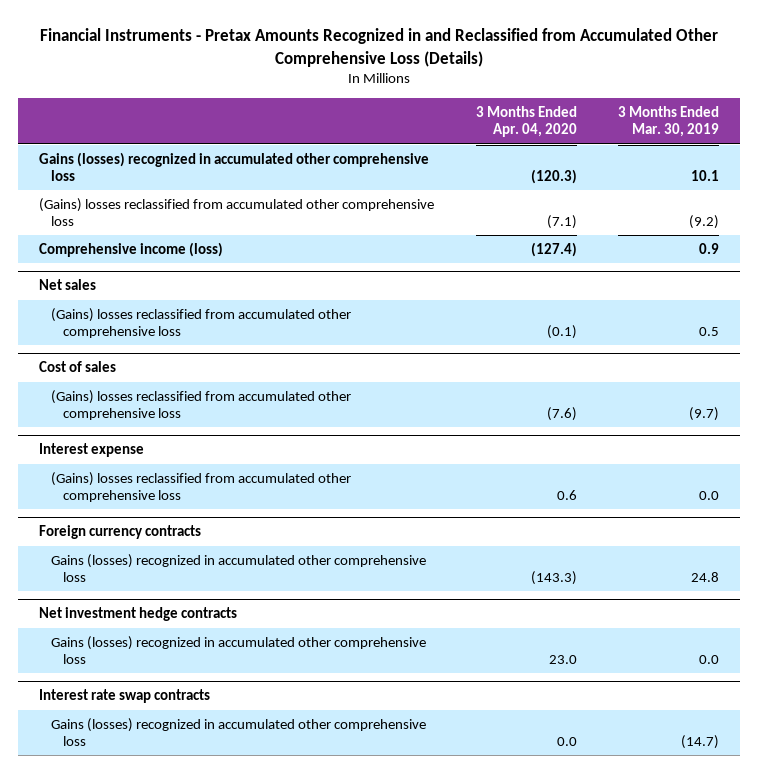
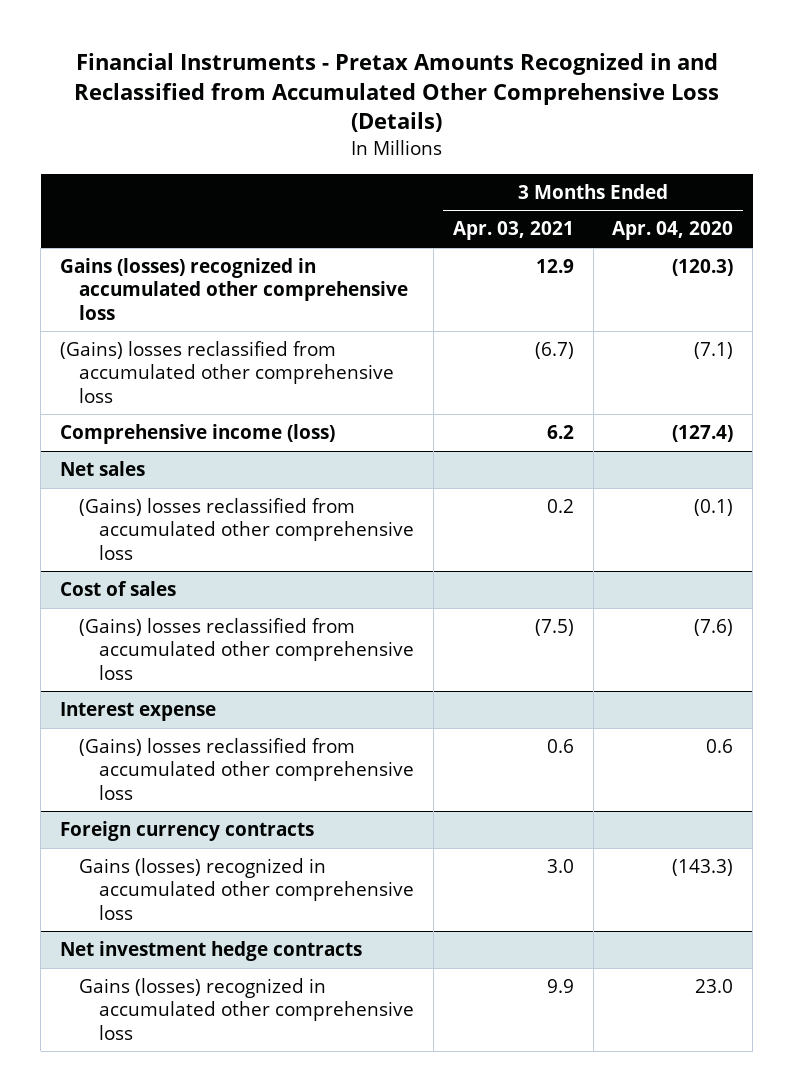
- | 3 Months Ended Apr. 04, 2020 | 3 Months Ended Mar. 30, 2019
+ | 3 Months Ended Apr. 03, 2021 | 3 Months Ended Apr. 04, 2020
- Interest rate swap contracts
- Gains (losses) recognized in accumulated other comprehensive loss | 0.0 | (14.7)

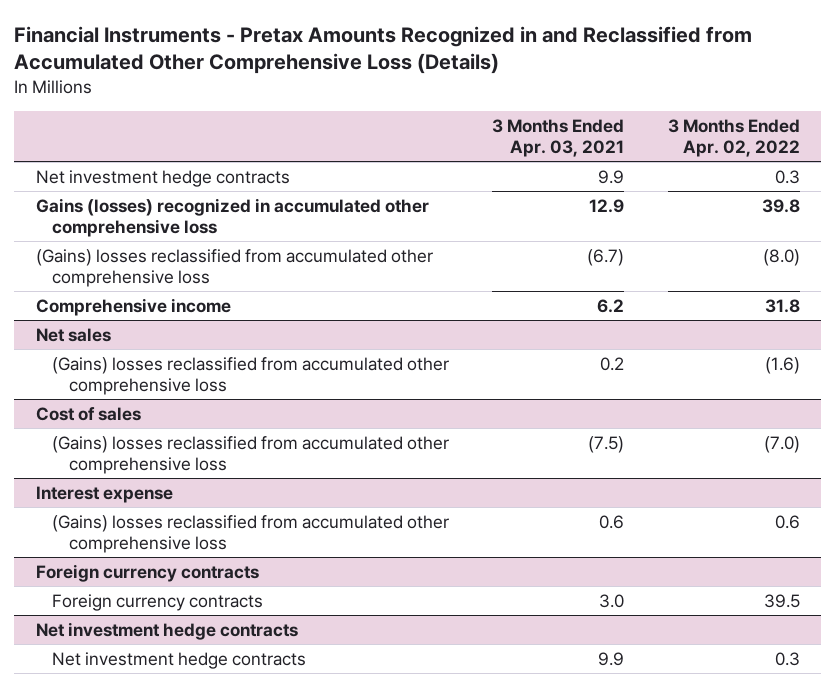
- | 3 Months Ended Apr. 03, 2021 | 3 Months Ended Apr. 04, 2020
+ | 3 Months Ended Apr. 03, 2021 | 3 Months Ended Apr. 02, 2022
+ Net investment hedge contracts | 9.9 | 0.3
- Comprehensive income (loss) | 6.2 | (127.4)
+ Comprehensive income | 6.2 | 31.8
@ Foreign currency contracts
- Gains (losses) recognized in accumulated other comprehensive loss | 3.0 | (143.3)
+ Foreign currency contracts | 3.0 | 39.5
@ Net investment hedge contracts
- Gains (losses) recognized in accumulated other comprehensive loss | 9.9 | 23.0
+ Net investment hedge contracts | 9.9 | 0.3

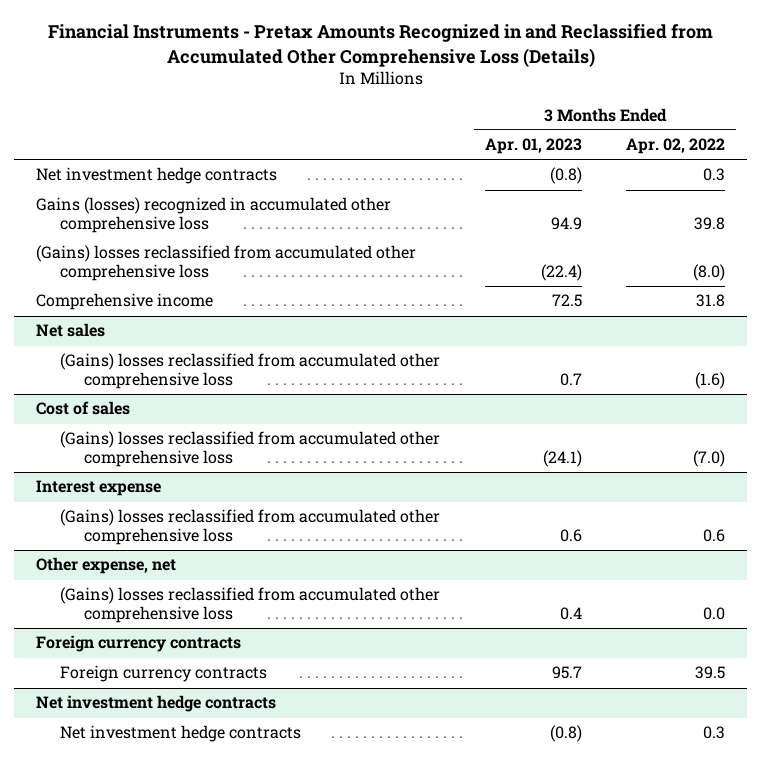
- | 3 Months Ended Apr. 03, 2021 | 3 Months Ended Apr. 02, 2022
+ | 3 Months Ended Apr. 01, 2023 | 3 Months Ended Apr. 02, 2022
+ Other expense, net
+ (Gains) losses reclassified from accumulated other comprehensive loss | 0.4 | 0.0

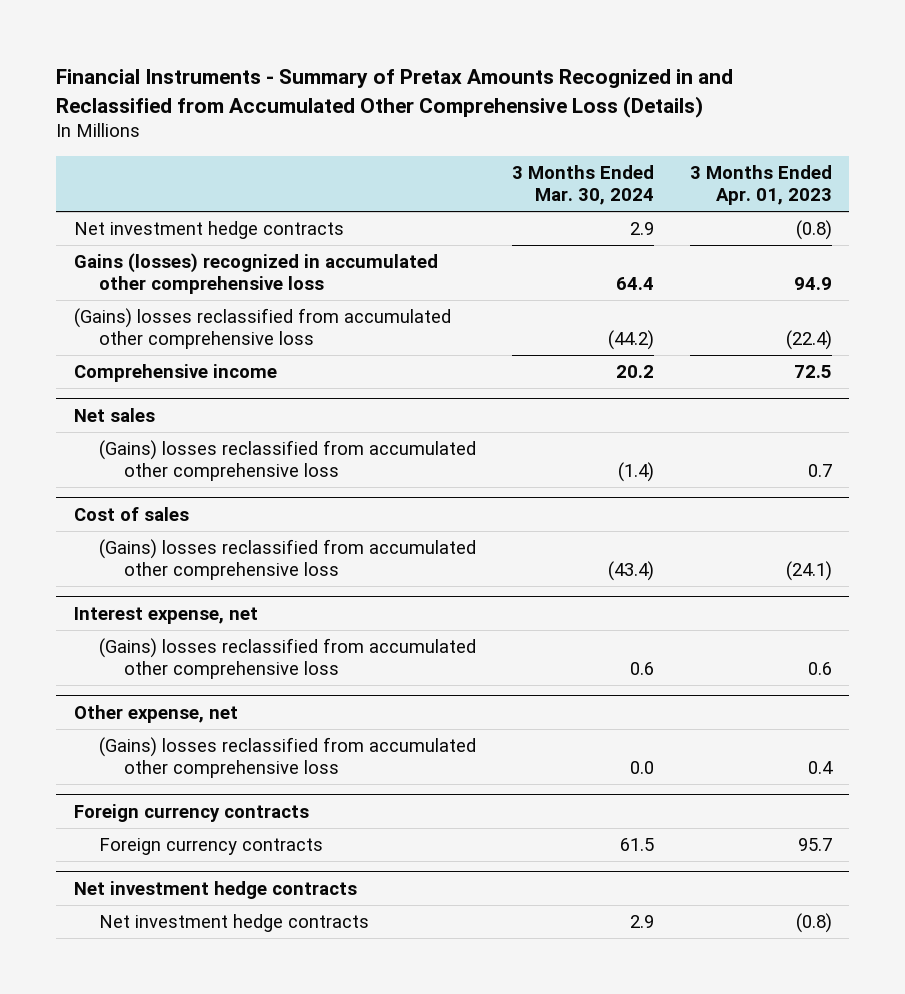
- Financial Instruments - Pretax Amounts Recognized in and Reclassified from Accumulated Other Comprehensive Loss (Details)
+ Financial Instruments - Summary of Pretax Amounts Recognized in and Reclassified from Accumulated Other Comprehensive Loss (Details)
- | 3 Months Ended Apr. 01, 2023 | 3 Months Ended Apr. 02, 2022
+ | 3 Months Ended Mar. 30, 2024 | 3 Months Ended Apr. 01, 2023
- Interest expense
+ Interest expense, net

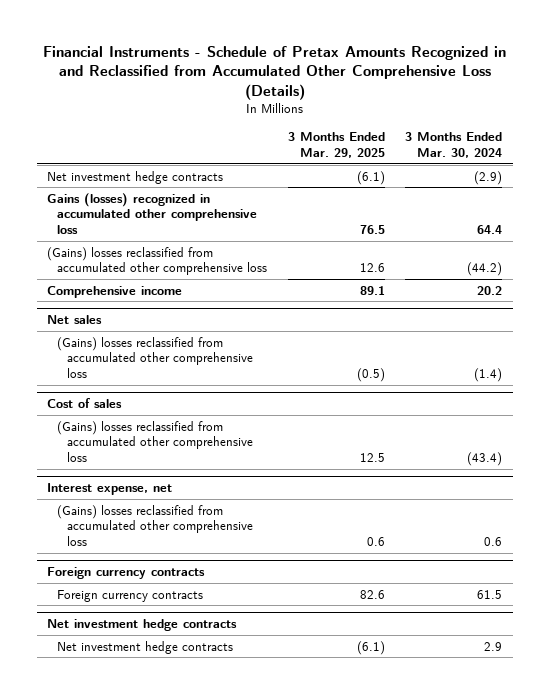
- Financial Instruments - Summary of Pretax Amounts Recognized in and Reclassified from Accumulated Other Comprehensive Loss (Details)
+ Financial Instruments - Schedule of Pretax Amounts Recognized in and Reclassified from Accumulated Other Comprehensive Loss (Details)
- | 3 Months Ended Mar. 30, 2024 | 3 Months Ended Apr. 01, 2023
+ | 3 Months Ended Mar. 29, 2025 | 3 Months Ended Mar. 30, 2024
- Net investment hedge contracts | 2.9 | (0.8)
+ Net investment hedge contracts | (6.1) | (2.9)
- Other expense, net
- (Gains) losses reclassified from accumulated other comprehensive loss | 0.0 | 0.4

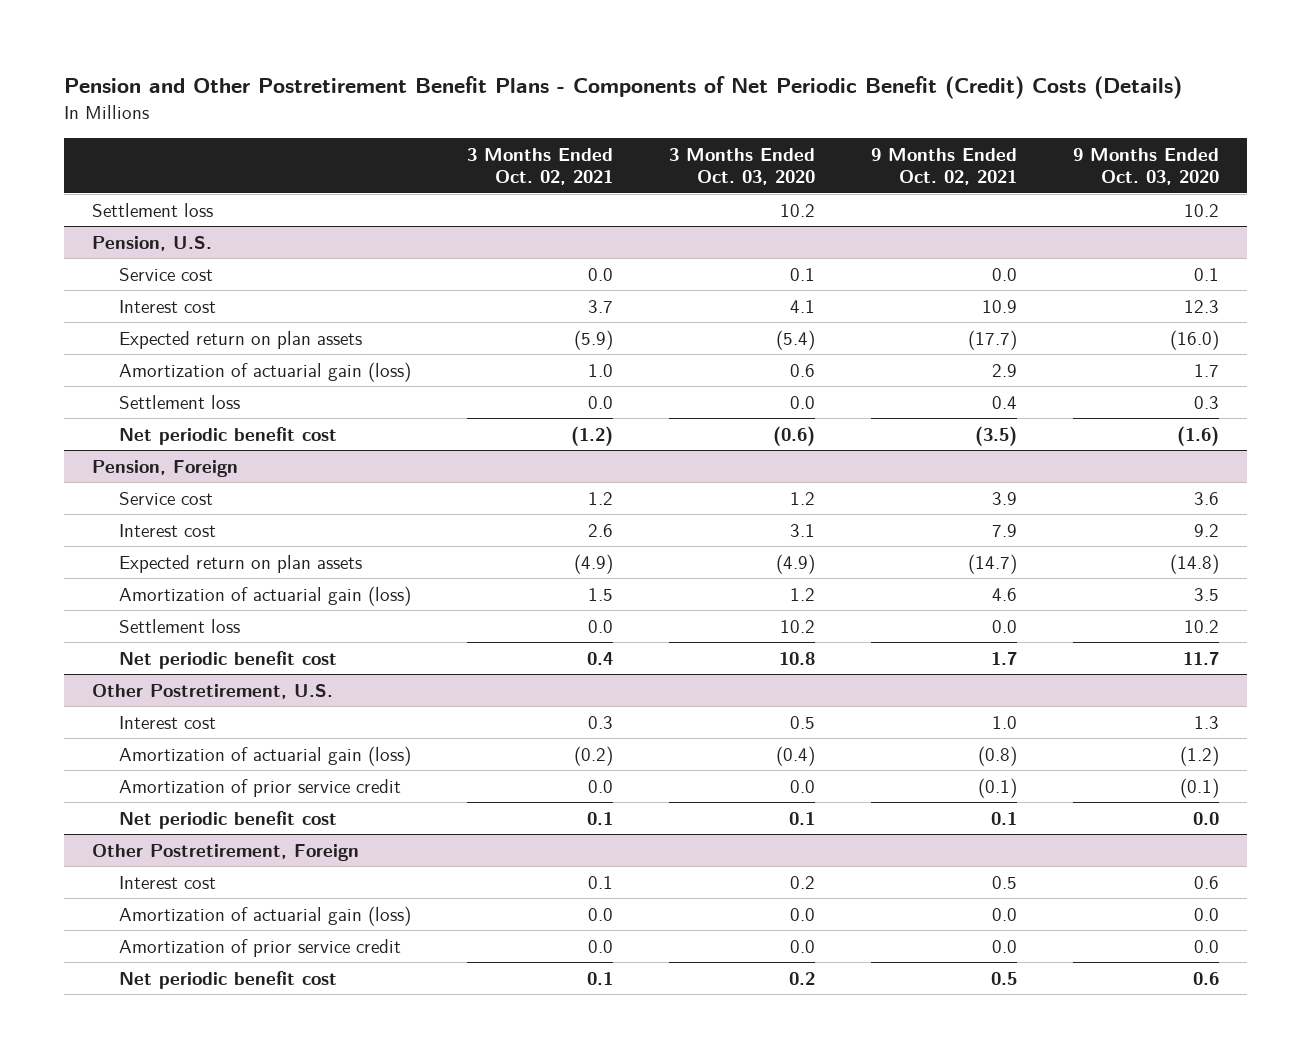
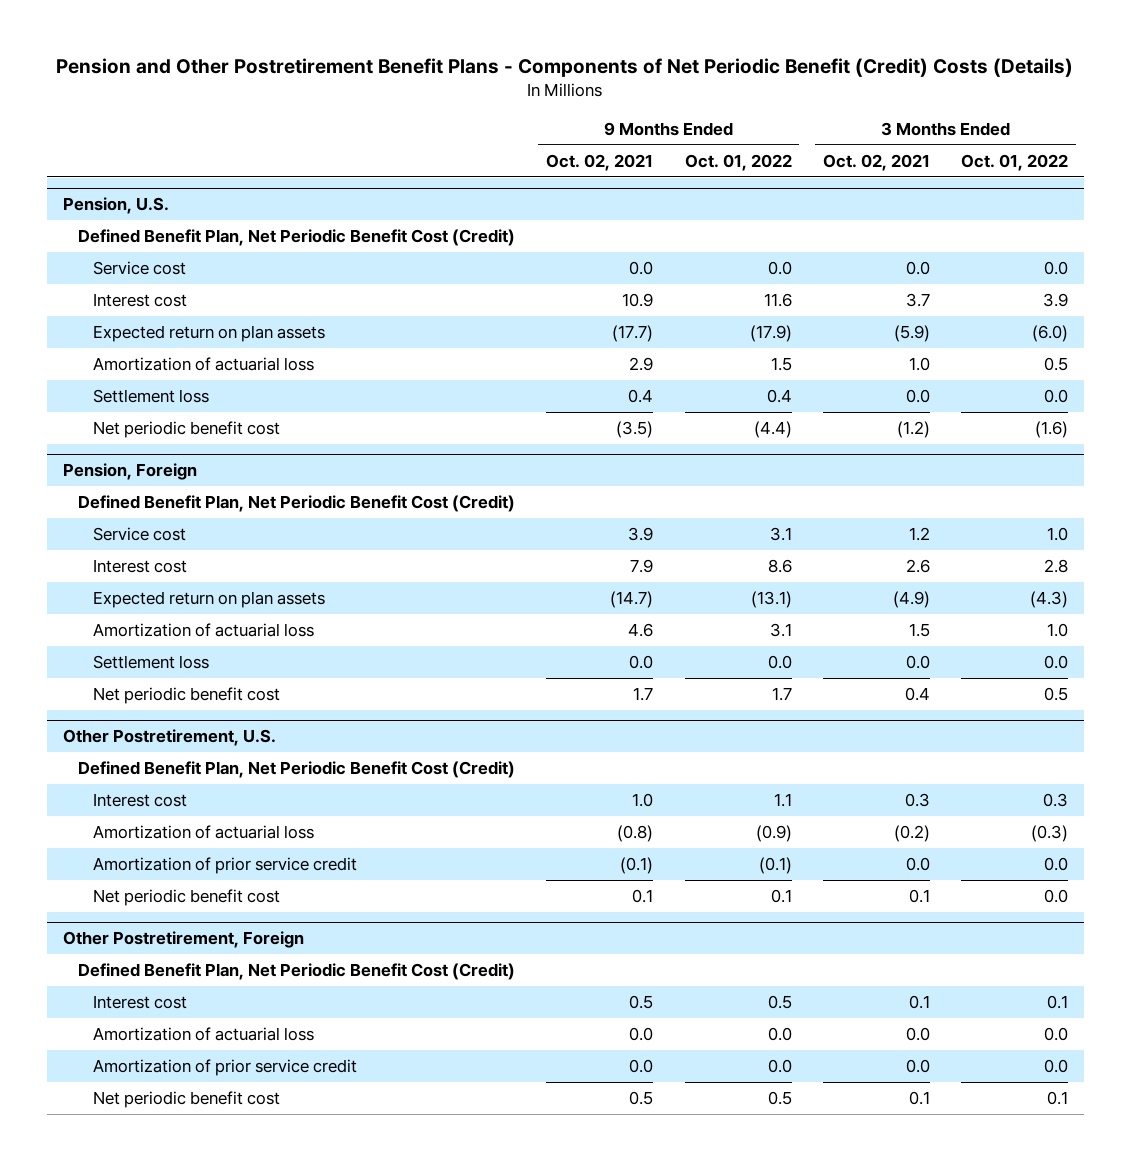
- | 3 Months Ended Oct. 02, 2021 | 3 Months Ended Oct. 03, 2020 | 9 Months Ended Oct. 02, 2021 | 9 Months Ended Oct. 03, 2020
+ | 9 Months Ended Oct. 02, 2021 | 9 Months Ended Oct. 01, 2022 | 3 Months Ended Oct. 02, 2021 | 3 Months Ended Oct. 01, 2022
- Settlement loss | | 10.2 | | 10.2
@ Pension, U.S.
+ Defined Benefit Plan, Net Periodic Benefit Cost (Credit)
- Amortization of actuarial gain (loss) | 1.0 | 0.6 | 2.9 | 1.7
+ Amortization of actuarial loss | 2.9 | 1.5 | 1.0 | 0.5
@ Pension, Foreign
+ Defined Benefit Plan, Net Periodic Benefit Cost (Credit)
- Amortization of actuarial gain (loss) | 1.5 | 1.2 | 4.6 | 3.5
+ Amortization of actuarial loss | 4.6 | 3.1 | 1.5 | 1.0
@ Other Postretirement, U.S.
+ Defined Benefit Plan, Net Periodic Benefit Cost (Credit)
- Amortization of actuarial gain (loss) | (0.2) | (0.4) | (0.8) | (1.2)
+ Amortization of actuarial loss | (0.8) | (0.9) | (0.2) | (0.3)
@ Other Postretirement, Foreign
+ Defined Benefit Plan, Net Periodic Benefit Cost (Credit)
- Amortization of actuarial gain (loss) | 0.0 | 0.0 | 0.0 | 0.0
+ Amortization of actuarial loss | 0.0 | 0.0 | 0.0 | 0.0

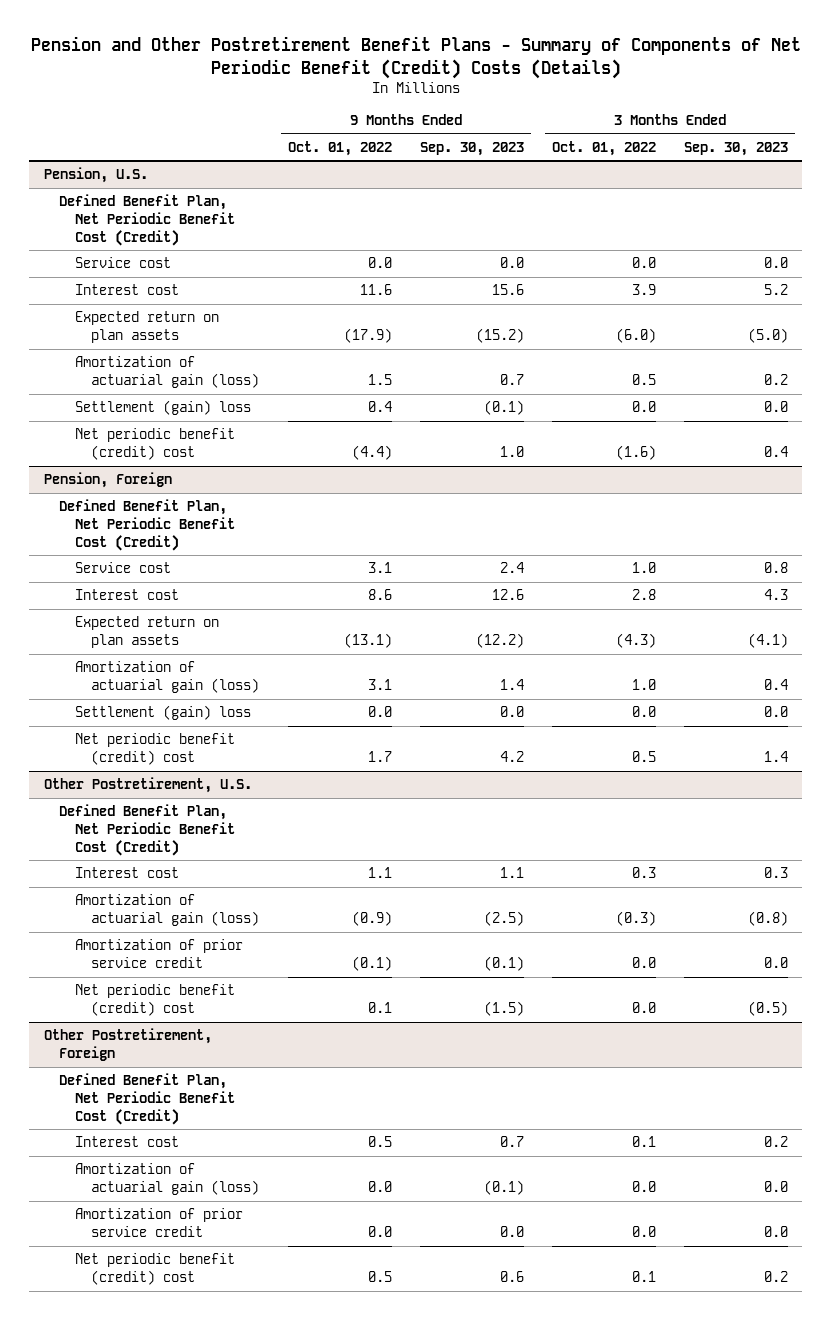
- Pension and Other Postretirement Benefit Plans - Components of Net Periodic Benefit (Credit) Costs (Details)
+ Pension and Other Postretirement Benefit Plans - Summary of Components of Net Periodic Benefit (Credit) Costs (Details)
- | 9 Months Ended Oct. 02, 2021 | 9 Months Ended Oct. 01, 2022 | 3 Months Ended Oct. 02, 2021 | 3 Months Ended Oct. 01, 2022
+ | 9 Months Ended Oct. 01, 2022 | 9 Months Ended Sep. 30, 2023 | 3 Months Ended Oct. 01, 2022 | 3 Months Ended Sep. 30, 2023
@ Pension, U.S.
- Amortization of actuarial loss | 2.9 | 1.5 | 1.0 | 0.5
- Settlement loss | 0.4 | 0.4 | 0.0 | 0.0
- Net periodic benefit cost | (3.5) | (4.4) | (1.2) | (1.6)
+ Amortization of actuarial gain (loss) | 1.5 | 0.7 | 0.5 | 0.2
+ Settlement (gain) loss | 0.4 | (0.1) | 0.0 | 0.0
+ Net periodic benefit (credit) cost | (4.4) | 1.0 | (1.6) | 0.4
@ Pension, Foreign
- Amortization of actuarial loss | 4.6 | 3.1 | 1.5 | 1.0
- Settlement loss | 0.0 | 0.0 | 0.0 | 0.0
- Net periodic benefit cost | 1.7 | 1.7 | 0.4 | 0.5
+ Amortization of actuarial gain (loss) | 3.1 | 1.4 | 1.0 | 0.4
+ Settlement (gain) loss | 0.0 | 0.0 | 0.0 | 0.0
+ Net periodic benefit (credit) cost | 1.7 | 4.2 | 0.5 | 1.4
@ Other Postretirement, U.S.
- Amortization of actuarial loss | (0.8) | (0.9) | (0.2) | (0.3)
+ Amortization of actuarial gain (loss) | (0.9) | (2.5) | (0.3) | (0.8)
- Net periodic benefit cost | 0.1 | 0.1 | 0.1 | 0.0
+ Net periodic benefit (credit) cost | 0.1 | (1.5) | 0.0 | (0.5)
@ Other Postretirement, Foreign
- Amortization of actuarial loss | 0.0 | 0.0 | 0.0 | 0.0
+ Amortization of actuarial gain (loss) | 0.0 | (0.1) | 0.0 | 0.0
- Net periodic benefit cost | 0.5 | 0.5 | 0.1 | 0.1
+ Net periodic benefit (credit) cost | 0.5 | 0.6 | 0.1 | 0.2

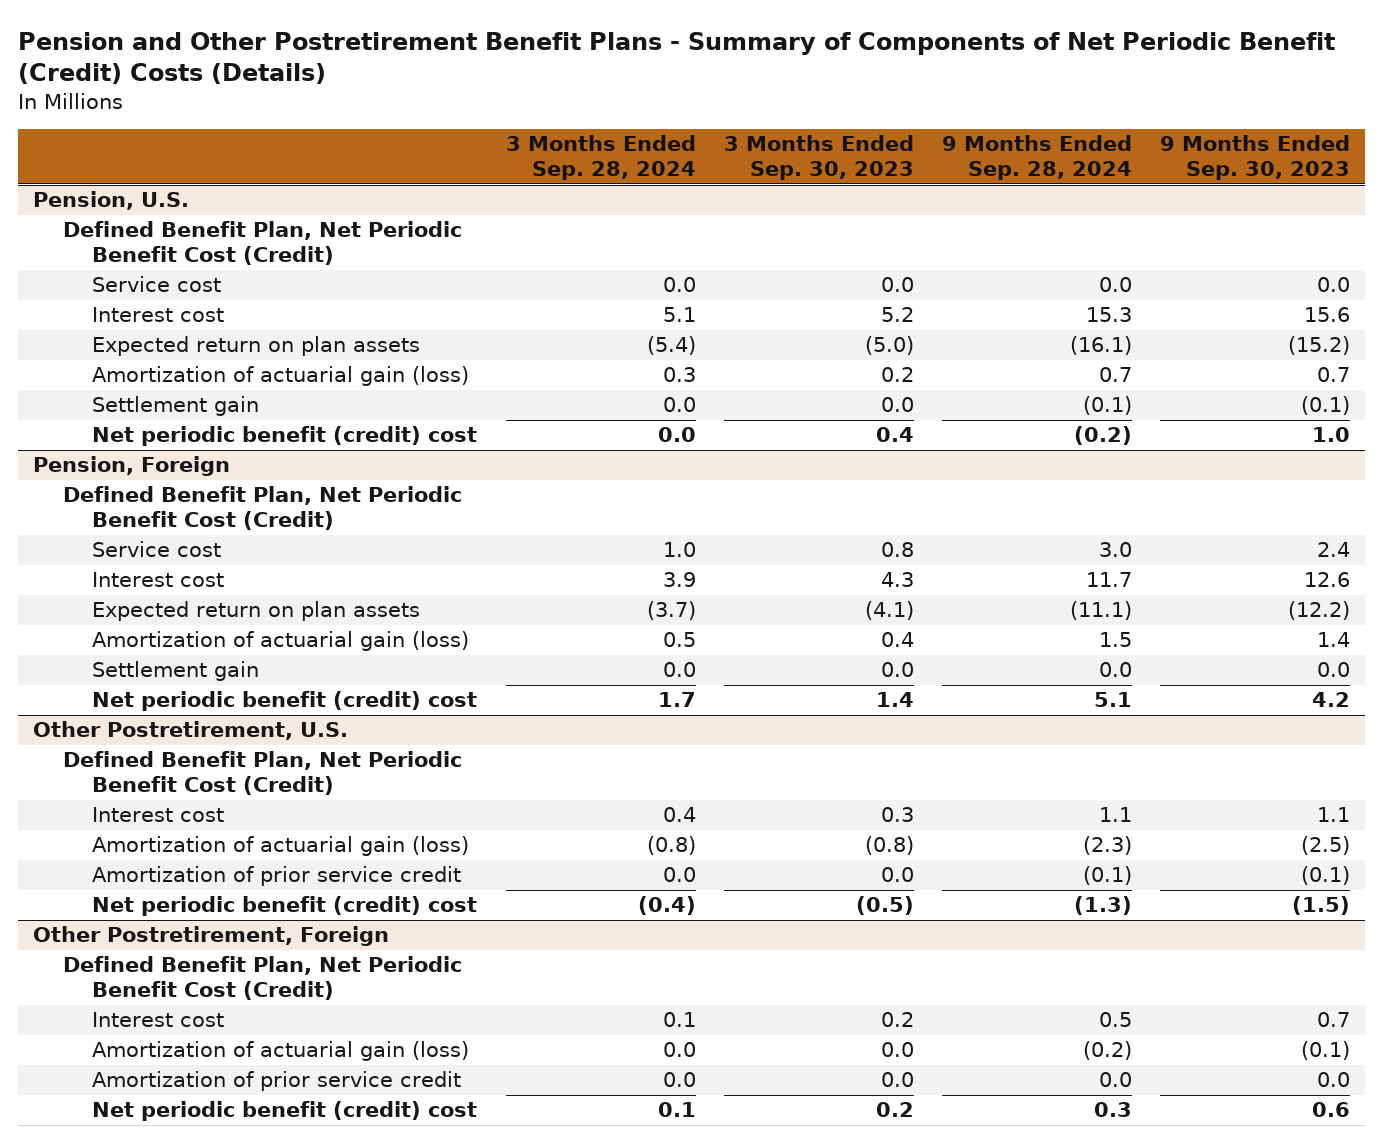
- | 9 Months Ended Oct. 01, 2022 | 9 Months Ended Sep. 30, 2023 | 3 Months Ended Oct. 01, 2022 | 3 Months Ended Sep. 30, 2023
+ | 3 Months Ended Sep. 28, 2024 | 3 Months Ended Sep. 30, 2023 | 9 Months Ended Sep. 28, 2024 | 9 Months Ended Sep. 30, 2023
@ Pension, U.S.
- Settlement (gain) loss | 0.4 | (0.1) | 0.0 | 0.0
+ Settlement gain | 0.0 | 0.0 | (0.1) | (0.1)
@ Pension, Foreign
- Settlement (gain) loss | 0.0 | 0.0 | 0.0 | 0.0
+ Settlement gain | 0.0 | 0.0 | 0.0 | 0.0

